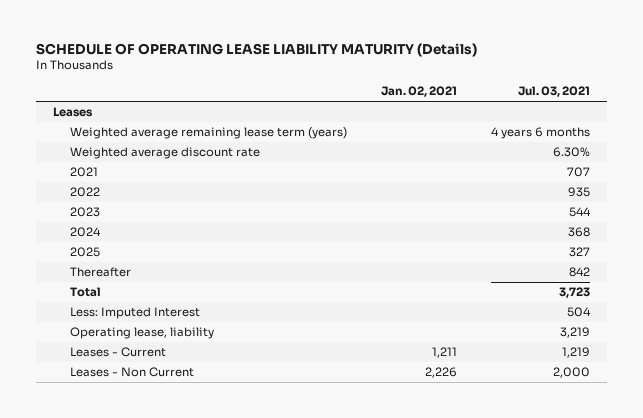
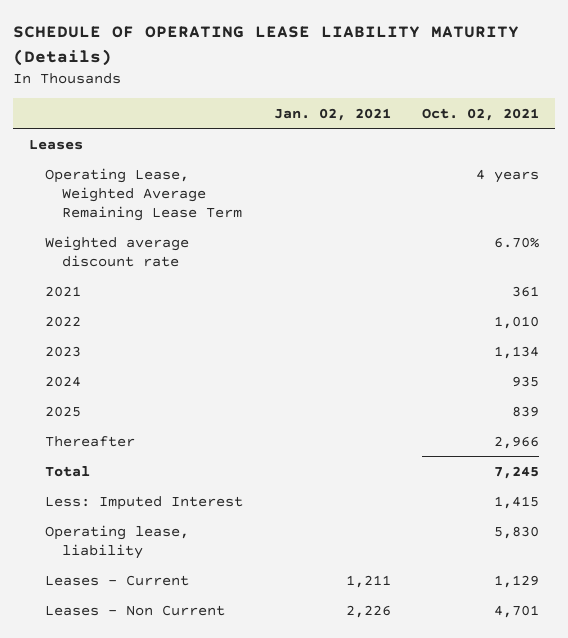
- | Jan. 02, 2021 | Jul. 03, 2021
+ | Jan. 02, 2021 | Oct. 02, 2021
- Weighted average remaining lease term (years) | | 4 years 6 months
+ Operating Lease, Weighted Average Remaining Lease Term | | 4 years

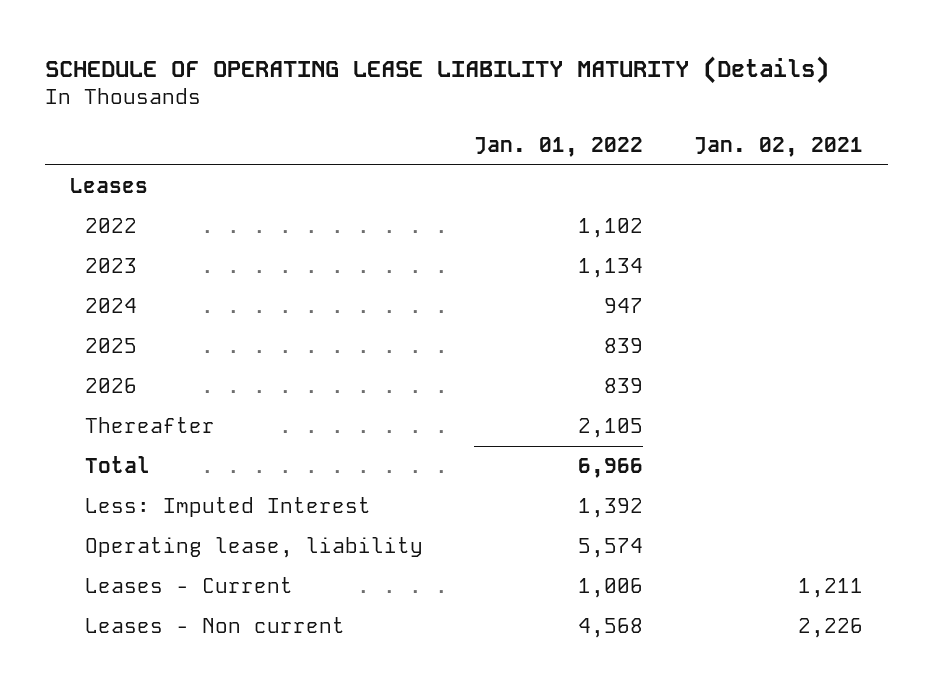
- | Jan. 02, 2021 | Oct. 02, 2021
+ | Jan. 01, 2022 | Jan. 02, 2021
- Operating Lease, Weighted Average Remaining Lease Term | | 4 years
- Weighted average discount rate | | 6.70%
- 2021 | | 361
+ 2026 | 839 |
- Leases - Non Current | 2,226 | 4,701
+ Leases - Non current | 4,568 | 2,226

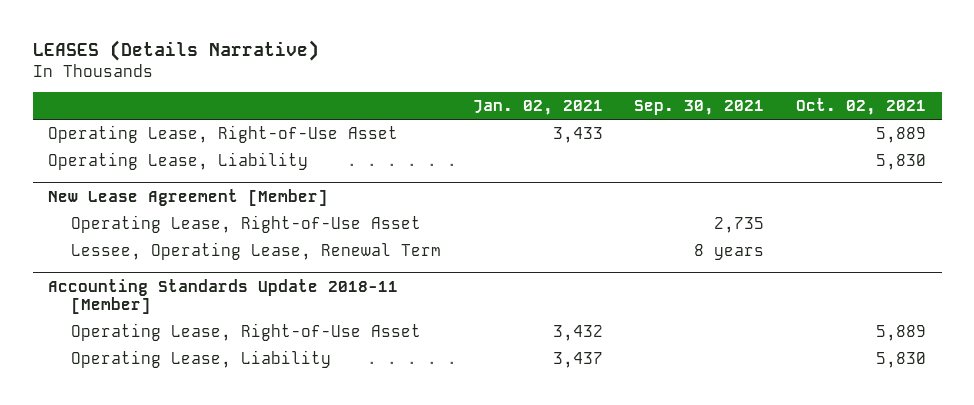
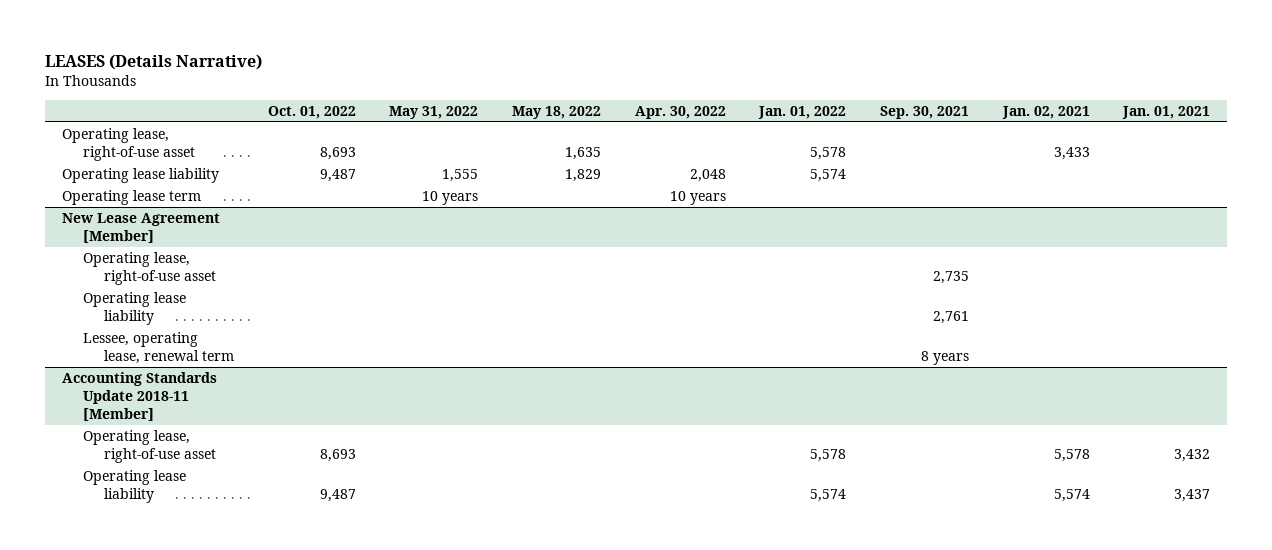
- | Jan. 02, 2021 | Sep. 30, 2021 | Oct. 02, 2021
+ | Oct. 01, 2022 | May 31, 2022 | May 18, 2022 | Apr. 30, 2022 | Jan. 01, 2022 | Sep. 30, 2021 | Jan. 02, 2021 | Jan. 01, 2021
- Operating Lease, Right-of-Use Asset | 3,433 | | 5,889
- Operating Lease, Liability | | | 5,830
+ Operating lease, right-of-use asset | 8,693 | | 1,635 | | 5,578 | | 3,433 |
+ Operating lease liability | 9,487 | 1,555 | 1,829 | 2,048 | 5,574 | | |
+ Operating lease term | | 10 years | | 10 years | | | |
@ New Lease Agreement [Member]
- Operating Lease, Right-of-Use Asset | | 2,735 |
- Lessee, Operating Lease, Renewal Term | | 8 years |
+ Operating lease, right-of-use asset | | | | | | 2,735 | |
+ Operating lease liability | | | | | | 2,761 | |
+ Lessee, operating lease, renewal term | | | | | | 8 years | |
@ Accounting Standards Update 2018-11 [Member]
- Operating Lease, Right-of-Use Asset | 3,432 | | 5,889
- Operating Lease, Liability | 3,437 | | 5,830
+ Operating lease, right-of-use asset | 8,693 | | | | 5,578 | | 5,578 | 3,432
+ Operating lease liability | 9,487 | | | | 5,574 | | 5,574 | 3,437

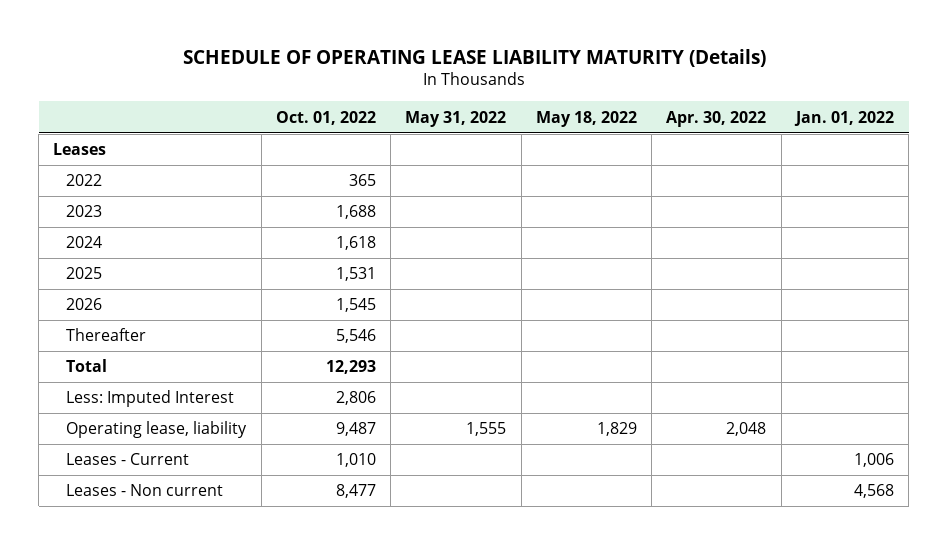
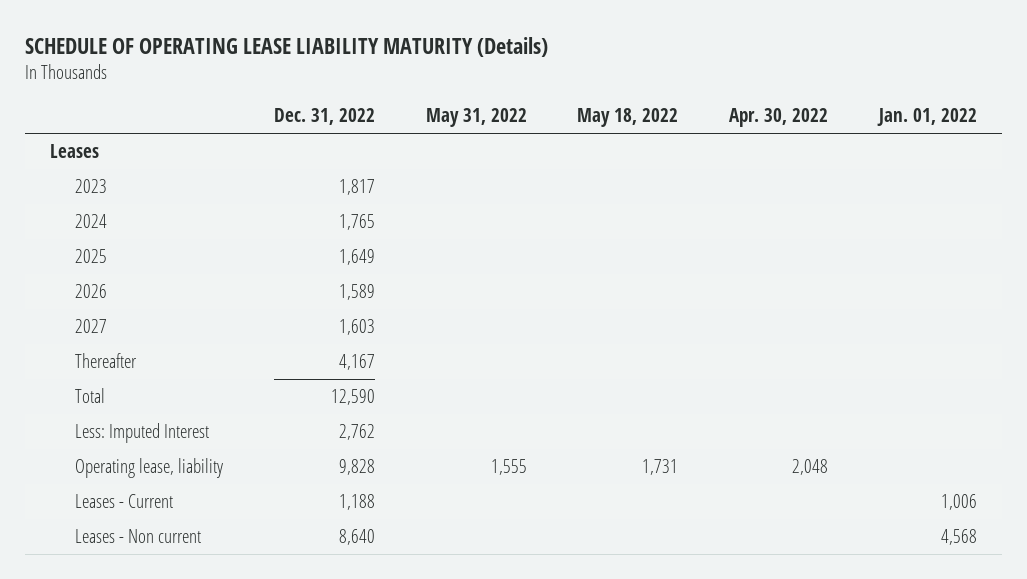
- | Oct. 01, 2022 | May 31, 2022 | May 18, 2022 | Apr. 30, 2022 | Jan. 01, 2022
+ | Dec. 31, 2022 | May 31, 2022 | May 18, 2022 | Apr. 30, 2022 | Jan. 01, 2022
- 2022 | 365 | | | |
+ 2027 | 1,603 | | | |
- Operating lease, liability | 9,487 | 1,555 | 1,829 | 2,048 |
+ Operating lease, liability | 9,828 | 1,555 | 1,731 | 2,048 |

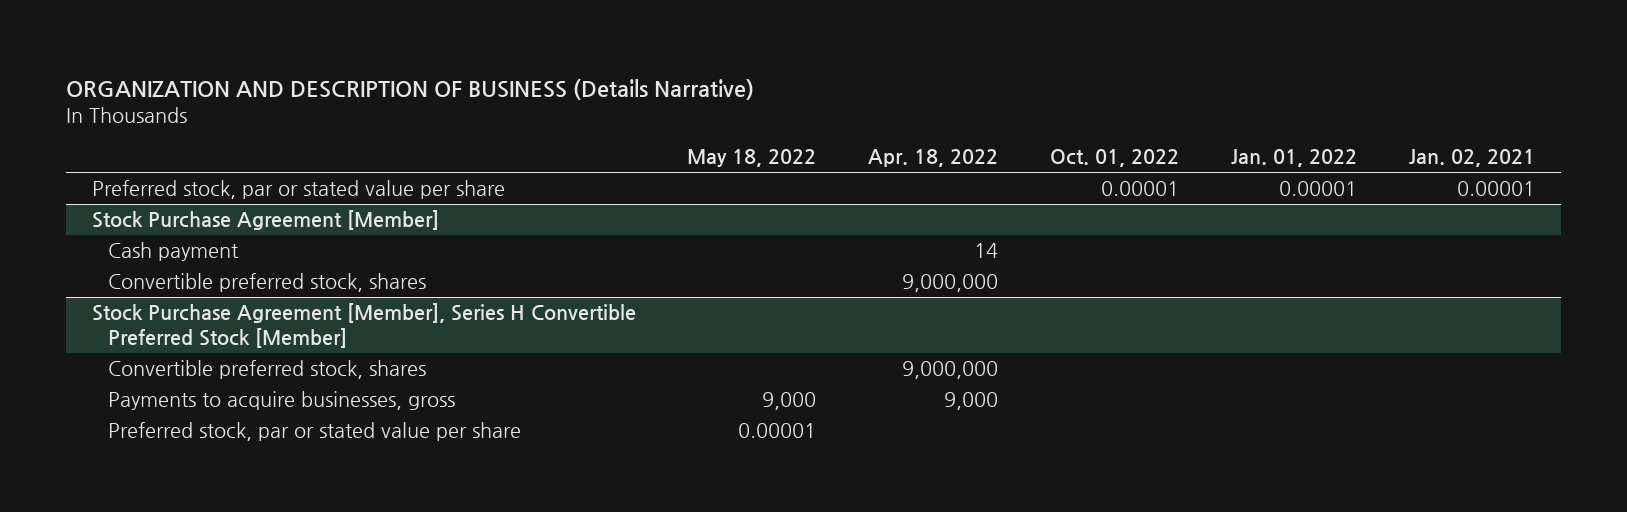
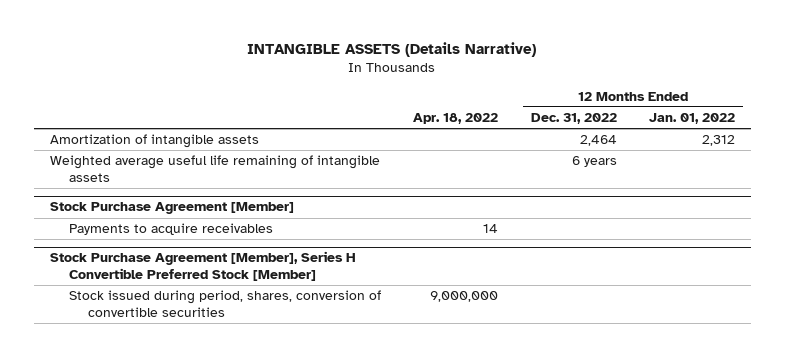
- ORGANIZATION AND DESCRIPTION OF BUSINESS (Details Narrative)
+ INTANGIBLE ASSETS (Details Narrative)
- | May 18, 2022 | Apr. 18, 2022 | Oct. 01, 2022 | Jan. 01, 2022 | Jan. 02, 2021
+ | Apr. 18, 2022 | 12 Months Ended Dec. 31, 2022 | 12 Months Ended Jan. 01, 2022
- Preferred stock, par or stated value per share | | | 0.00001 | 0.00001 | 0.00001
+ Amortization of intangible assets | | 2,464 | 2,312
+ Weighted average useful life remaining of intangible assets | | 6 years |
@ Stock Purchase Agreement [Member]
- Cash payment | | 14 | | |
- Convertible preferred stock, shares | | 9,000,000 | | |
+ Payments to acquire receivables | 14 | |
@ Stock Purchase Agreement [Member], Series H Convertible Preferred Stock [Member]
- Convertible preferred stock, shares | | 9,000,000 | | |
- Payments to acquire businesses, gross | 9,000 | 9,000 | | |
- Preferred stock, par or stated value per share | 0.00001 | | | |
+ Stock issued during period, shares, conversion of convertible securities | 9,000,000 | |

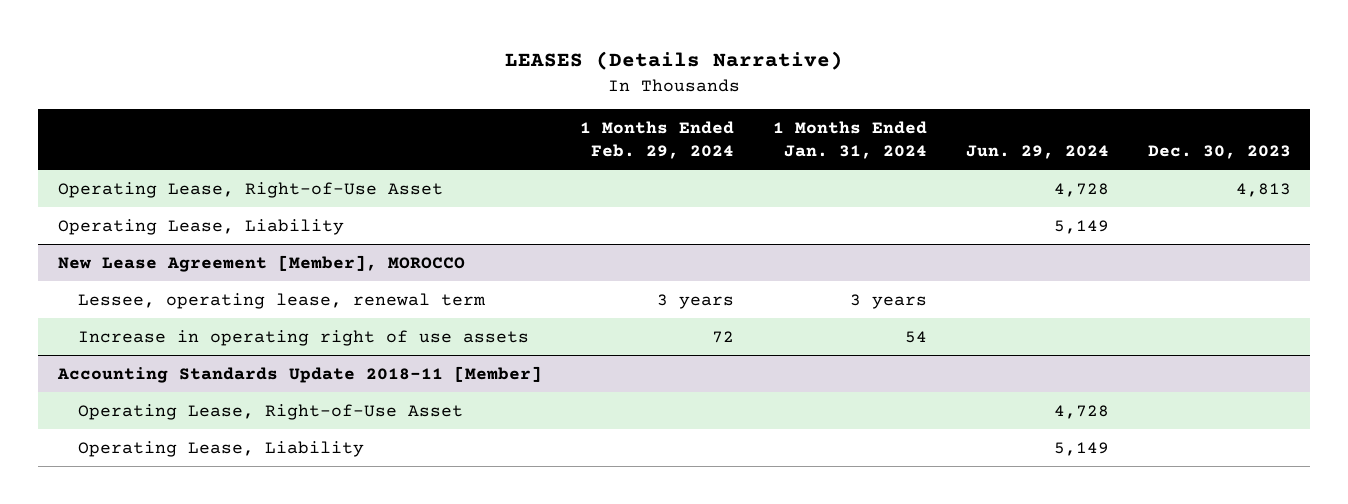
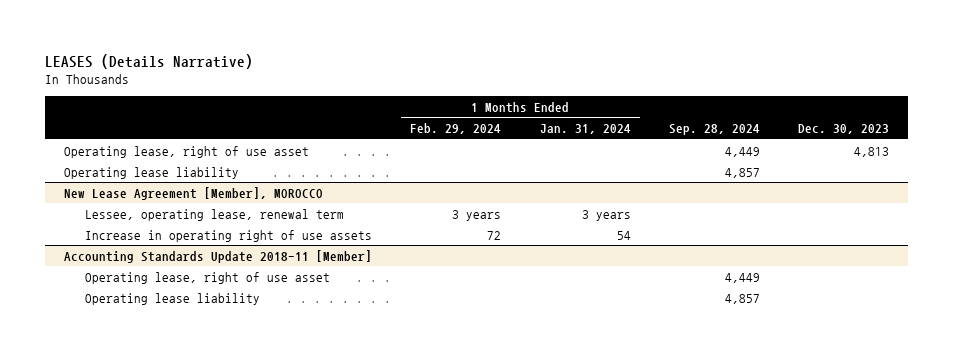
- | 1 Months Ended Feb. 29, 2024 | 1 Months Ended Jan. 31, 2024 | Jun. 29, 2024 | Dec. 30, 2023
+ | 1 Months Ended Feb. 29, 2024 | 1 Months Ended Jan. 31, 2024 | Sep. 28, 2024 | Dec. 30, 2023
- Operating Lease, Right-of-Use Asset | | | 4,728 | 4,813
- Operating Lease, Liability | | | 5,149 |
+ Operating lease, right of use asset | | | 4,449 | 4,813
+ Operating lease liability | | | 4,857 |
@ Accounting Standards Update 2018-11 [Member]
- Operating Lease, Right-of-Use Asset | | | 4,728 |
- Operating Lease, Liability | | | 5,149 |
+ Operating lease, right of use asset | | | 4,449 |
+ Operating lease liability | | | 4,857 |

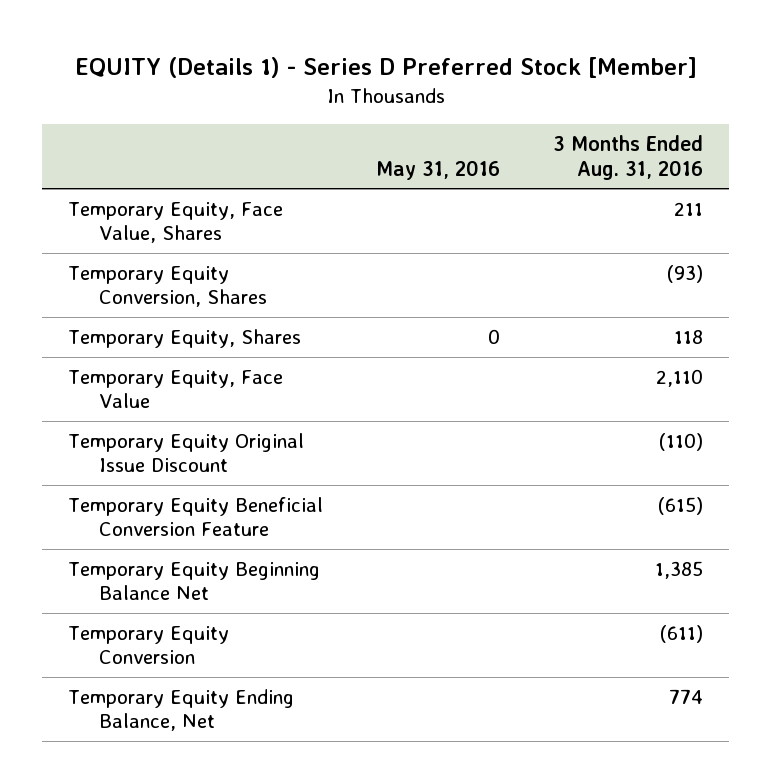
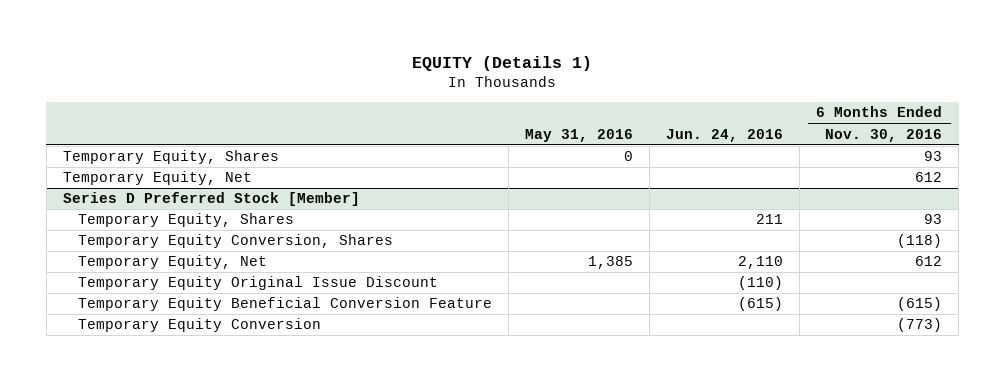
- EQUITY (Details 1) - Series D Preferred Stock [Member]
+ EQUITY (Details 1)
- | May 31, 2016 | 3 Months Ended Aug. 31, 2016
+ | May 31, 2016 | Jun. 24, 2016 | 6 Months Ended Nov. 30, 2016
- Temporary Equity, Face Value, Shares | | 211
- Temporary Equity Conversion, Shares | | (93)
- Temporary Equity, Face Value | | 2,110
- Temporary Equity Original Issue Discount | | (110)
- Temporary Equity Beneficial Conversion Feature | | (615)
- Temporary Equity Beginning Balance Net | | 1,385
- Temporary Equity Conversion | | (611)
- Temporary Equity Ending Balance, Net | | 774
+ Temporary Equity, Net | | | 612
+ Series D Preferred Stock [Member]
+ Temporary Equity, Shares | | 211 | 93
+ Temporary Equity Conversion, Shares | | | (118)
+ Temporary Equity, Net | 1,385 | 2,110 | 612
+ Temporary Equity Original Issue Discount | | (110) |
+ Temporary Equity Beneficial Conversion Feature | | (615) | (615)
+ Temporary Equity Conversion | | | (773)

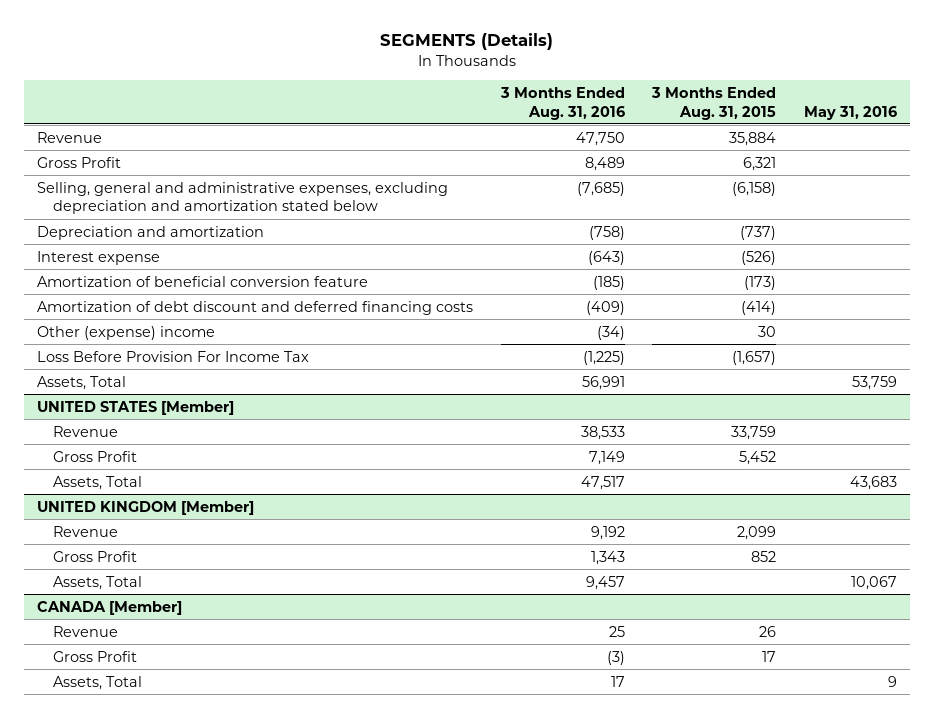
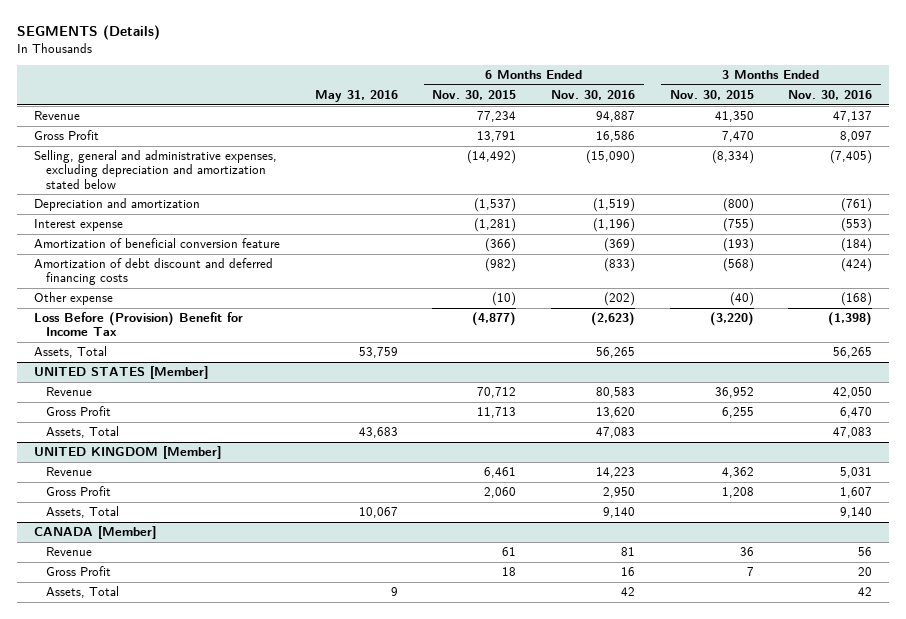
- | 3 Months Ended Aug. 31, 2016 | 3 Months Ended Aug. 31, 2015 | May 31, 2016
+ | May 31, 2016 | 6 Months Ended Nov. 30, 2015 | 6 Months Ended Nov. 30, 2016 | 3 Months Ended Nov. 30, 2015 | 3 Months Ended Nov. 30, 2016
- Other (expense) income | (34) | 30 |
- Loss Before Provision For Income Tax | (1,225) | (1,657) |
+ Other expense | | (10) | (202) | (40) | (168)
+ Loss Before (Provision) Benefit for Income Tax | | (4,877) | (2,623) | (3,220) | (1,398)

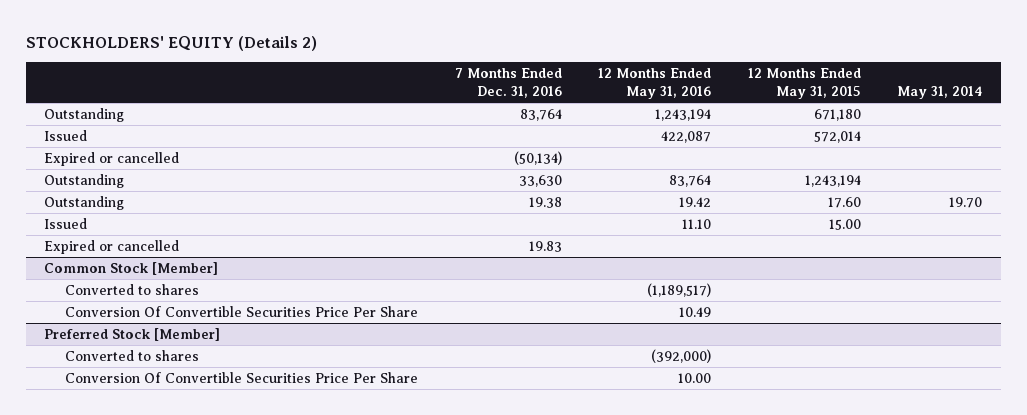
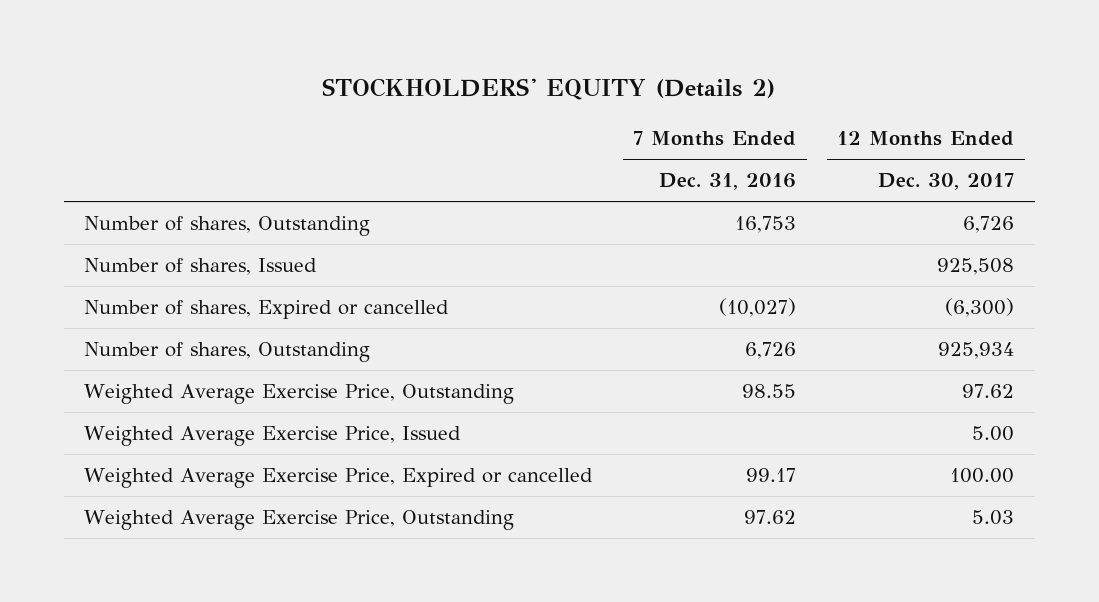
- | 7 Months Ended Dec. 31, 2016 | 12 Months Ended May 31, 2016 | 12 Months Ended May 31, 2015 | May 31, 2014
+ | 7 Months Ended Dec. 31, 2016 | 12 Months Ended Dec. 30, 2017
- Outstanding | 83,764 | 1,243,194 | 671,180 |
- Issued | | 422,087 | 572,014 |
- Expired or cancelled | (50,134) | | |
- Outstanding | 33,630 | 83,764 | 1,243,194 |
- Outstanding | 19.38 | 19.42 | 17.60 | 19.70
- Issued | | 11.10 | 15.00 |
- Expired or cancelled | 19.83 | | |
- Common Stock [Member]
- Converted to shares | | (1,189,517) | |
- Conversion Of Convertible Securities Price Per Share | | 10.49 | |
- Preferred Stock [Member]
- Converted to shares | | (392,000) | |
- Conversion Of Convertible Securities Price Per Share | | 10.00 | |
+ Number of shares, Outstanding | 16,753 | 6,726
+ Number of shares, Issued | | 925,508
+ Number of shares, Expired or cancelled | (10,027) | (6,300)
+ Number of shares, Outstanding | 6,726 | 925,934
+ Weighted Average Exercise Price, Outstanding | 98.55 | 97.62
+ Weighted Average Exercise Price, Issued | | 5.00
+ Weighted Average Exercise Price, Expired or cancelled | 99.17 | 100.00
+ Weighted Average Exercise Price, Outstanding | 97.62 | 5.03

